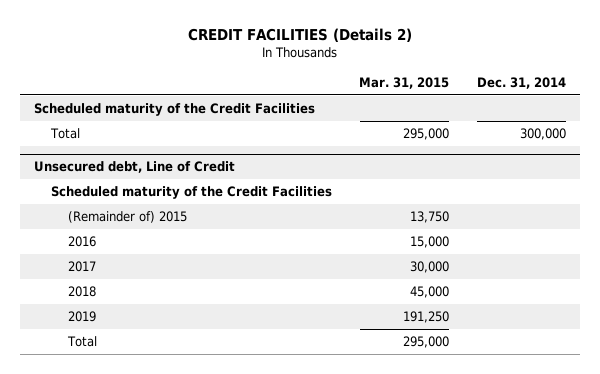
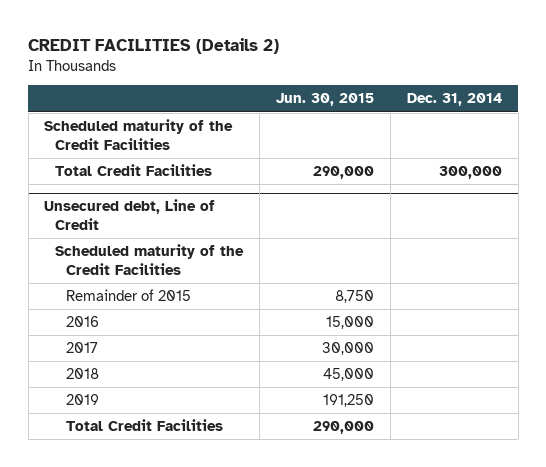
- | Mar. 31, 2015 | Dec. 31, 2014
+ | Jun. 30, 2015 | Dec. 31, 2014
- Total | 295,000 | 300,000
+ Total Credit Facilities | 290,000 | 300,000
@ Unsecured debt, Line of Credit
- (Remainder of) 2015 | 13,750 |
+ Remainder of 2015 | 8,750 |
- Total | 295,000 |
+ Total Credit Facilities | 290,000 |

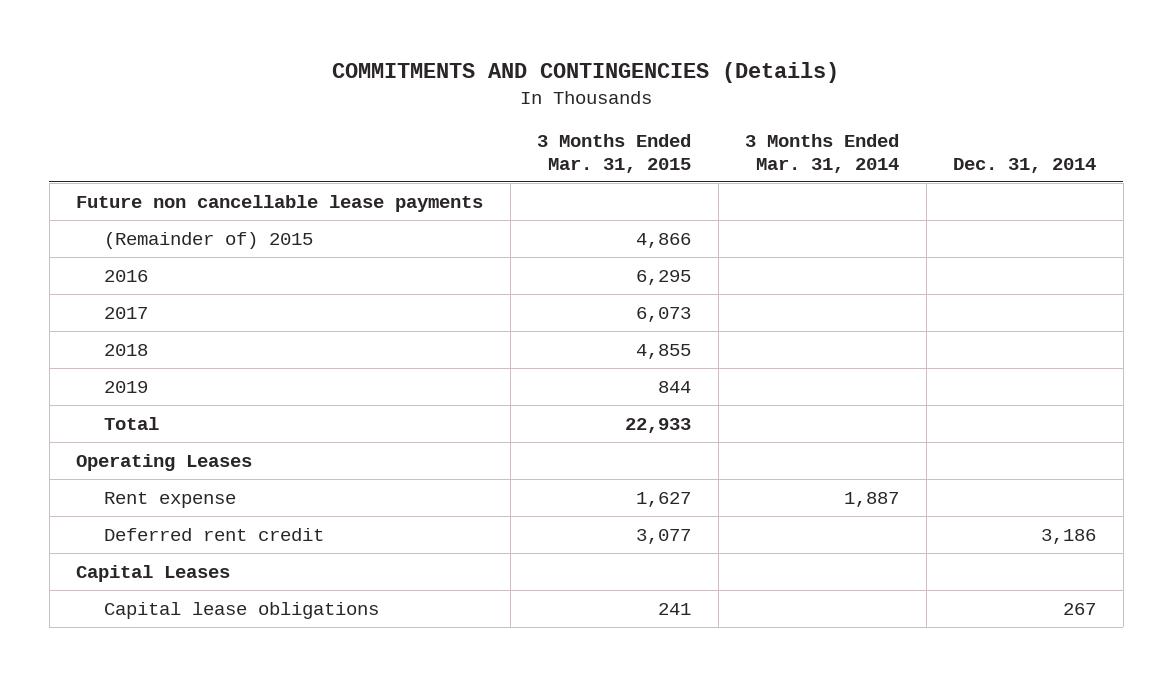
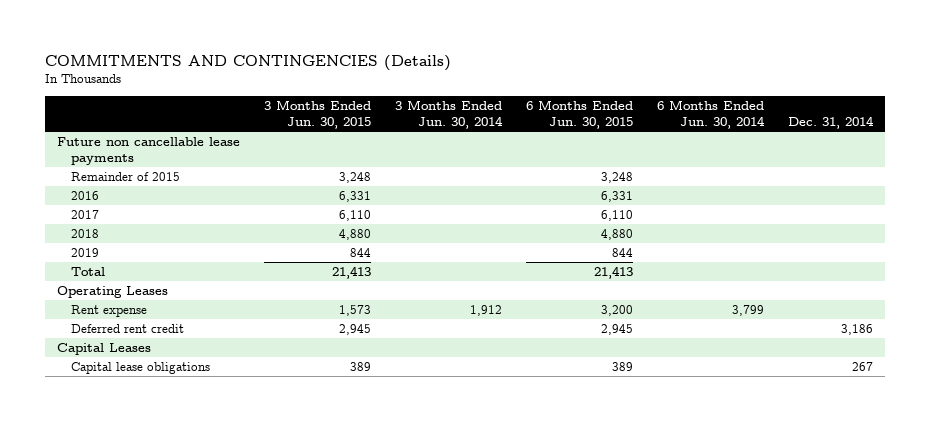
- | 3 Months Ended Mar. 31, 2015 | 3 Months Ended Mar. 31, 2014 | Dec. 31, 2014
+ | 3 Months Ended Jun. 30, 2015 | 3 Months Ended Jun. 30, 2014 | 6 Months Ended Jun. 30, 2015 | 6 Months Ended Jun. 30, 2014 | Dec. 31, 2014
- (Remainder of) 2015 | 4,866 | |
+ Remainder of 2015 | 3,248 | | 3,248 | |

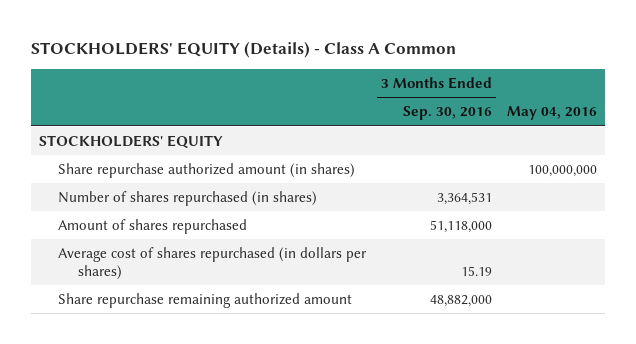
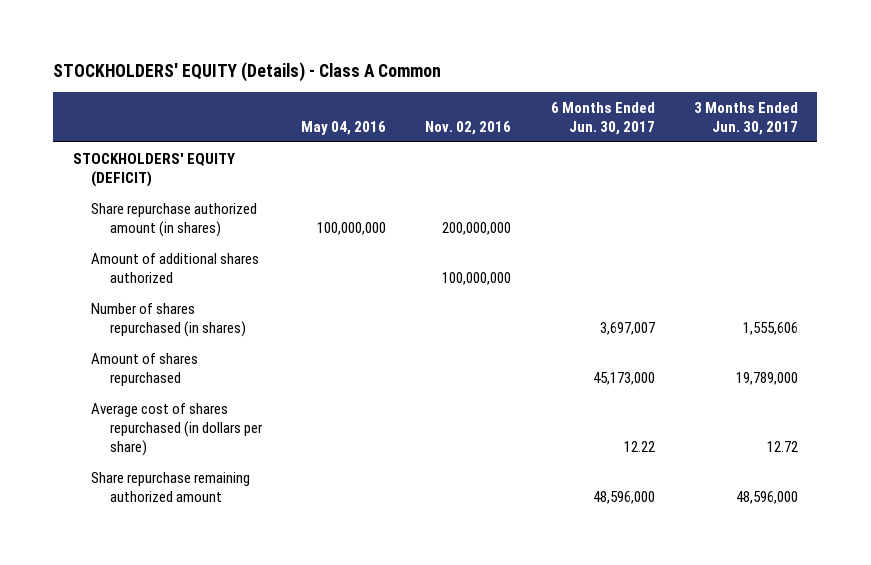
- | 3 Months Ended Sep. 30, 2016 | May 04, 2016
+ | May 04, 2016 | Nov. 02, 2016 | 6 Months Ended Jun. 30, 2017 | 3 Months Ended Jun. 30, 2017
- STOCKHOLDERS' EQUITY
+ STOCKHOLDERS' EQUITY (DEFICIT)
+ Amount of additional shares authorized | | 100,000,000 | |
- Average cost of shares repurchased (in dollars per shares) | 15.19 |
+ Average cost of shares repurchased (in dollars per share) | | | 12.22 | 12.72

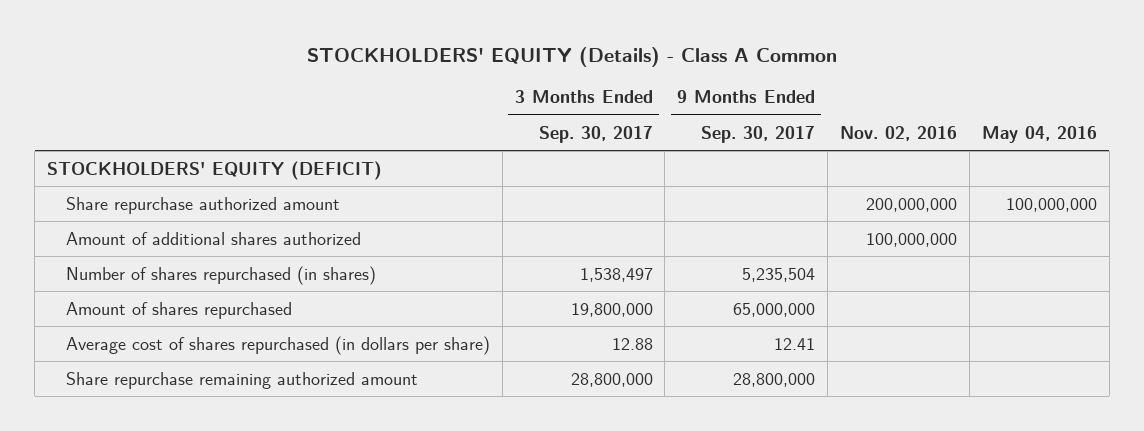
- | May 04, 2016 | Nov. 02, 2016 | 6 Months Ended Jun. 30, 2017 | 3 Months Ended Jun. 30, 2017
+ | 3 Months Ended Sep. 30, 2017 | 9 Months Ended Sep. 30, 2017 | Nov. 02, 2016 | May 04, 2016
- Share repurchase authorized amount (in shares) | 100,000,000 | 200,000,000 | |
+ Share repurchase authorized amount | | | 200,000,000 | 100,000,000

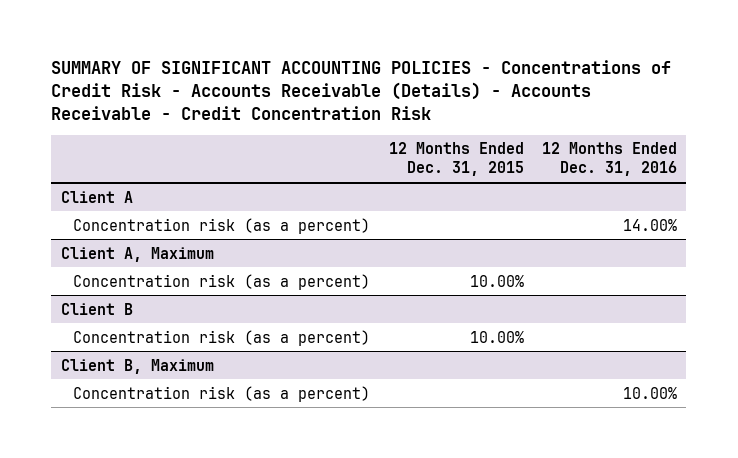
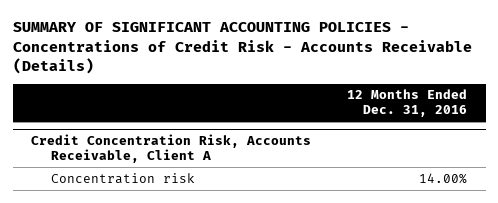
- SUMMARY OF SIGNIFICANT ACCOUNTING POLICIES - Concentrations of Credit Risk - Accounts Receivable (Details) - Accounts Receivable - Credit Concentration Risk
+ SUMMARY OF SIGNIFICANT ACCOUNTING POLICIES - Concentrations of Credit Risk - Accounts Receivable (Details)
- | 12 Months Ended Dec. 31, 2015 | 12 Months Ended Dec. 31, 2016
+ | 12 Months Ended Dec. 31, 2016
- Client A
- Concentration risk (as a percent) | | 14.00%
- Client A, Maximum
- Concentration risk (as a percent) | 10.00% |
- Client B
- Concentration risk (as a percent) | 10.00% |
- Client B, Maximum
- Concentration risk (as a percent) | | 10.00%
+ Credit Concentration Risk, Accounts Receivable, Client A
+ Concentration risk | 14.00%

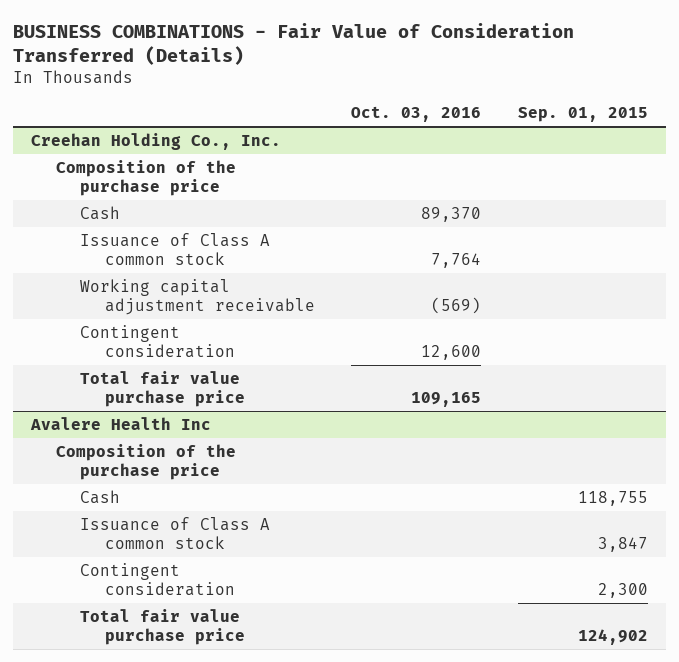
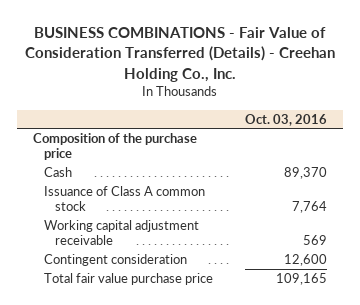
- BUSINESS COMBINATIONS - Fair Value of Consideration Transferred (Details)
+ BUSINESS COMBINATIONS - Fair Value of Consideration Transferred (Details) - Creehan Holding Co., Inc.
- | Oct. 03, 2016 | Sep. 01, 2015
+ | Oct. 03, 2016
- Creehan Holding Co., Inc.
- Working capital adjustment receivable | (569) |
+ Working capital adjustment receivable | 569
- Avalere Health Inc
- Composition of the purchase price
- Cash | | 118,755
- Issuance of Class A common stock | | 3,847
- Contingent consideration | | 2,300
- Total fair value purchase price | | 124,902

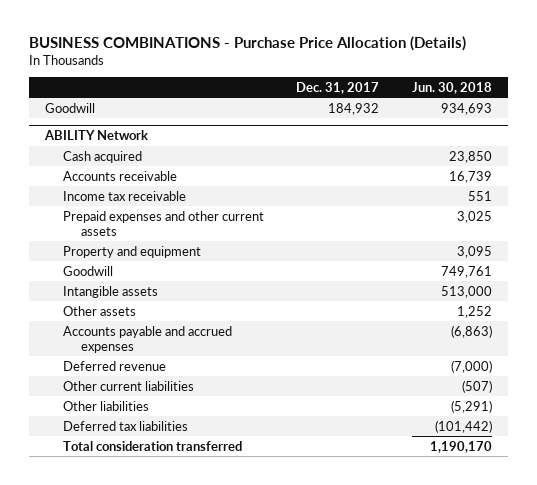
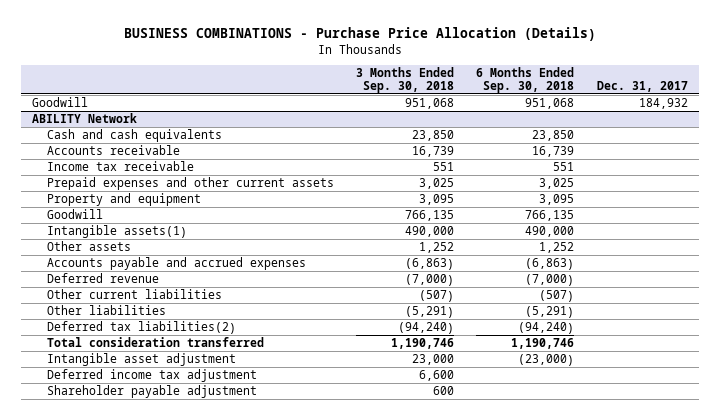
- | Dec. 31, 2017 | Jun. 30, 2018
+ | 3 Months Ended Sep. 30, 2018 | 6 Months Ended Sep. 30, 2018 | Dec. 31, 2017
@ ABILITY Network
- Cash acquired | | 23,850
+ Cash and cash equivalents | 23,850 | 23,850 |
- Intangible assets | | 513,000
+ Intangible assets(1) | 490,000 | 490,000 |
- Deferred tax liabilities | | (101,442)
+ Deferred tax liabilities(2) | (94,240) | (94,240) |
+ Intangible asset adjustment | 23,000 | (23,000) |
+ Deferred income tax adjustment | 6,600 | |
+ Shareholder payable adjustment | 600 | |

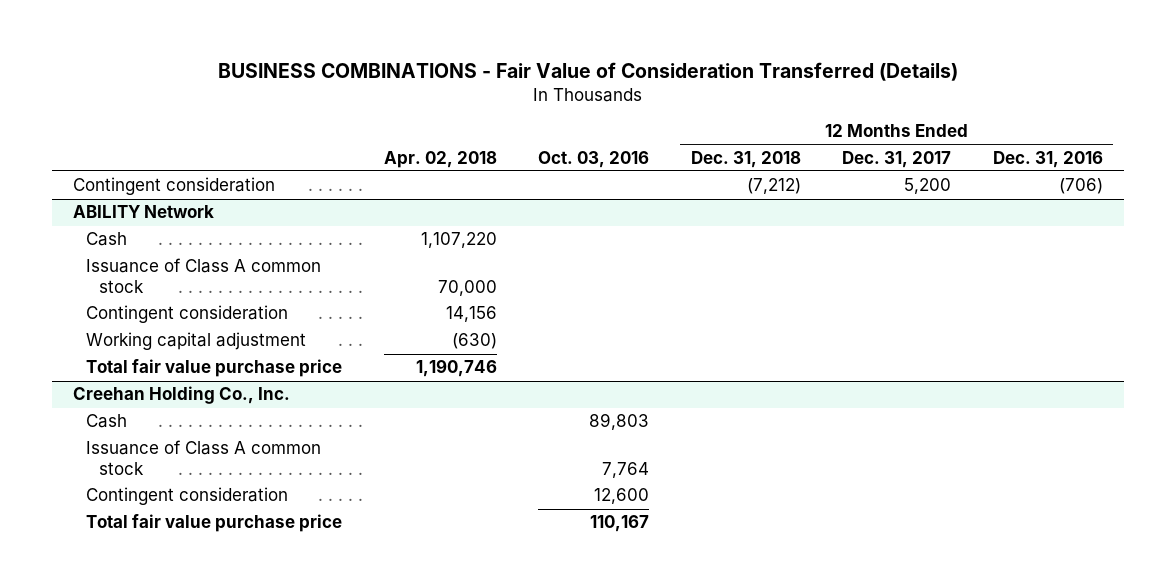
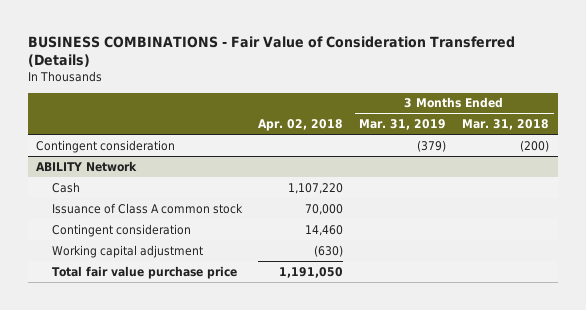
- | Apr. 02, 2018 | Oct. 03, 2016 | 12 Months Ended Dec. 31, 2018 | 12 Months Ended Dec. 31, 2017 | 12 Months Ended Dec. 31, 2016
+ | Apr. 02, 2018 | 3 Months Ended Mar. 31, 2019 | 3 Months Ended Mar. 31, 2018
@ ABILITY Network
- Contingent consideration | 14,156 | | | |
+ Contingent consideration | 14,460 | |
- Total fair value purchase price | 1,190,746 | | | |
- Creehan Holding Co., Inc.
- Cash | | 89,803 | | |
- Issuance of Class A common stock | | 7,764 | | |
- Contingent consideration | | 12,600 | | |
- Total fair value purchase price | | 110,167 | | |
@ ABILITY Network
+ Total fair value purchase price | 1,191,050 | |

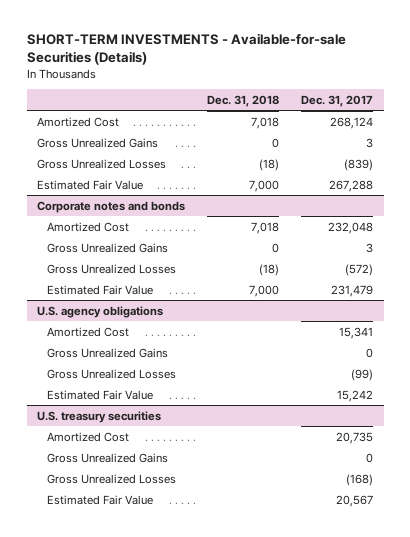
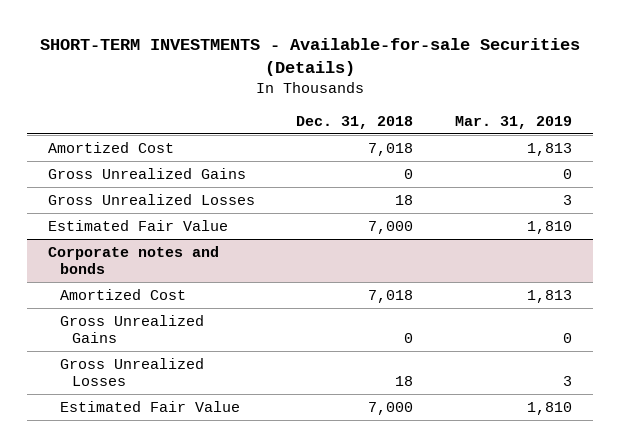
- | Dec. 31, 2018 | Dec. 31, 2017
+ | Dec. 31, 2018 | Mar. 31, 2019
- Gross Unrealized Losses | (18) | (839)
+ Gross Unrealized Losses | 18 | 3
@ Corporate notes and bonds
- Gross Unrealized Losses | (18) | (572)
+ Gross Unrealized Losses | 18 | 3
- U.S. agency obligations
- Amortized Cost | | 15,341
- Gross Unrealized Gains | | 0
- Gross Unrealized Losses | | (99)
- Estimated Fair Value | | 15,242
- U.S. treasury securities
- Amortized Cost | | 20,735
- Gross Unrealized Gains | | 0
- Gross Unrealized Losses | | (168)
- Estimated Fair Value | | 20,567

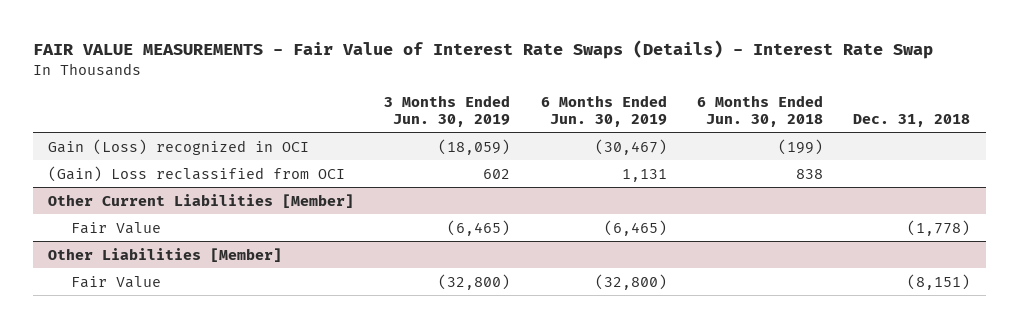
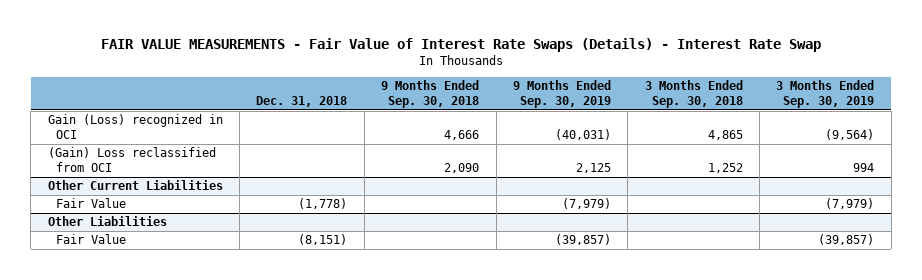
- | 3 Months Ended Jun. 30, 2019 | 6 Months Ended Jun. 30, 2019 | 6 Months Ended Jun. 30, 2018 | Dec. 31, 2018
+ | Dec. 31, 2018 | 9 Months Ended Sep. 30, 2018 | 9 Months Ended Sep. 30, 2019 | 3 Months Ended Sep. 30, 2018 | 3 Months Ended Sep. 30, 2019
- Other Current Liabilities [Member]
+ Other Current Liabilities
- Other Liabilities [Member]
+ Other Liabilities

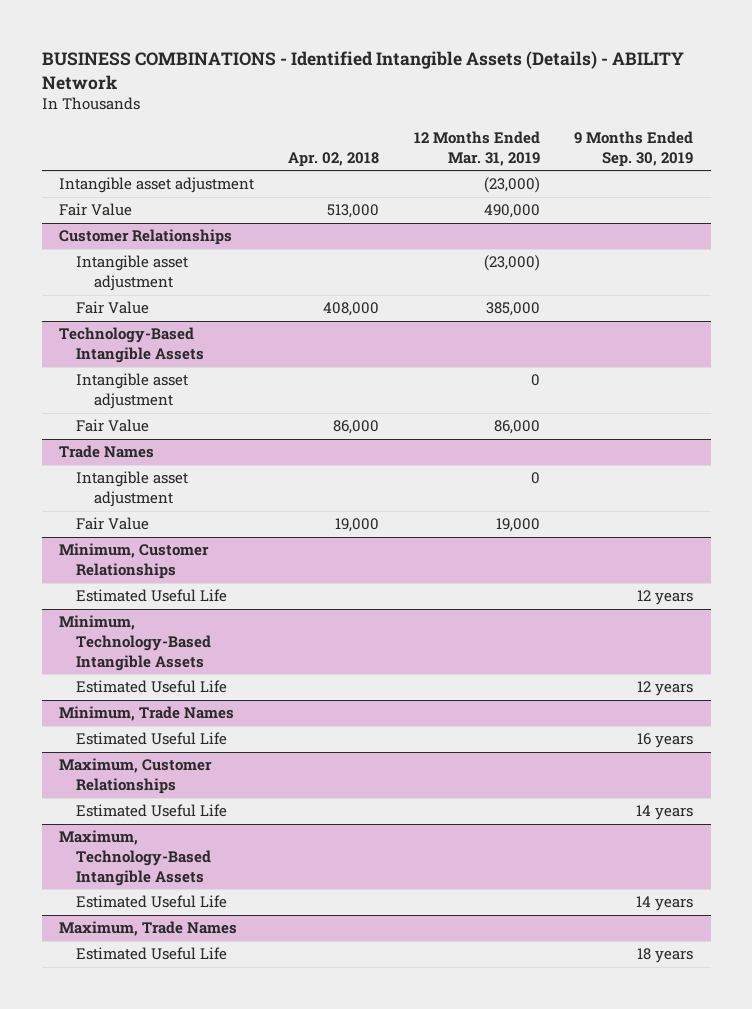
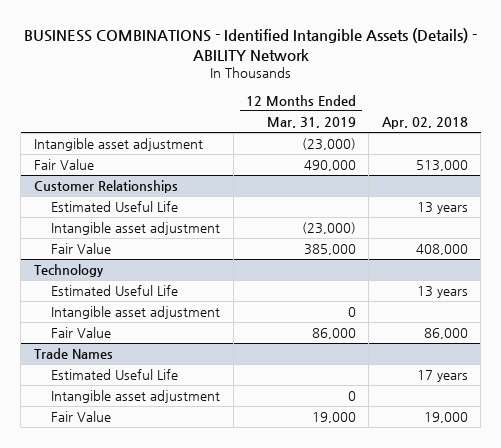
- | Apr. 02, 2018 | 12 Months Ended Mar. 31, 2019 | 9 Months Ended Sep. 30, 2019
+ | 12 Months Ended Mar. 31, 2019 | Apr. 02, 2018
@ Customer Relationships
+ Estimated Useful Life | | 13 years
- Technology-Based Intangible Assets
+ Technology
+ Estimated Useful Life | | 13 years
@ Trade Names
+ Estimated Useful Life | | 17 years
- Minimum, Customer Relationships
- Estimated Useful Life | | | 12 years
- Minimum, Technology-Based Intangible Assets
- Estimated Useful Life | | | 12 years
- Minimum, Trade Names
- Estimated Useful Life | | | 16 years
- Maximum, Customer Relationships
- Estimated Useful Life | | | 14 years
- Maximum, Technology-Based Intangible Assets
- Estimated Useful Life | | | 14 years
- Maximum, Trade Names
- Estimated Useful Life | | | 18 years

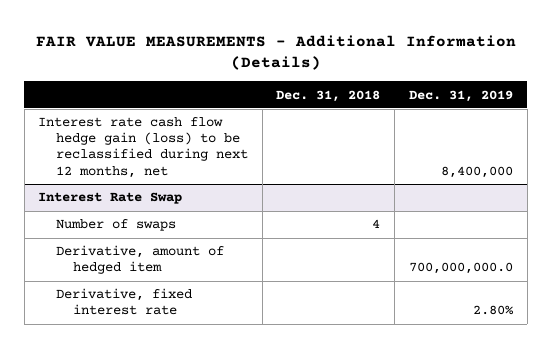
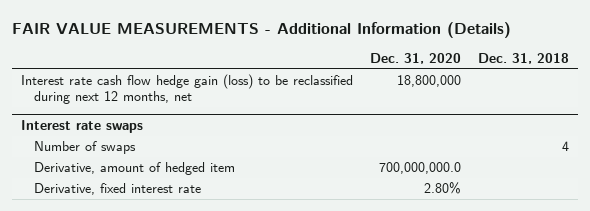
- | Dec. 31, 2018 | Dec. 31, 2019
+ | Dec. 31, 2020 | Dec. 31, 2018
- Interest Rate Swap
+ Interest rate swaps

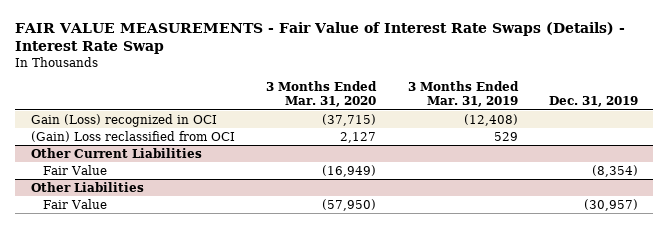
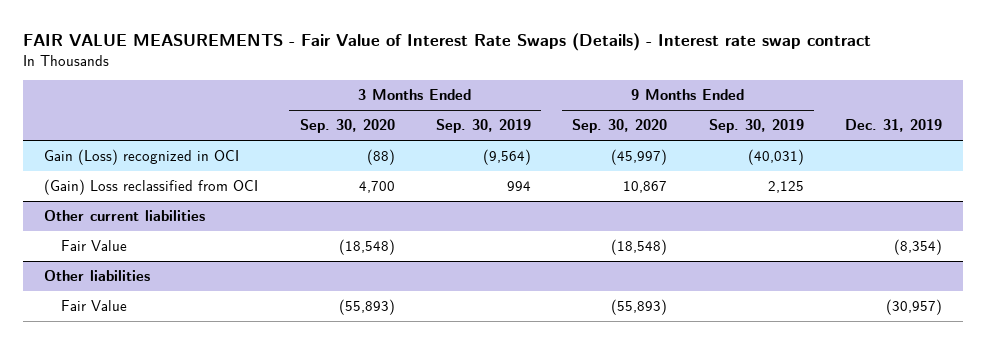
- FAIR VALUE MEASUREMENTS - Fair Value of Interest Rate Swaps (Details) - Interest Rate Swap
+ FAIR VALUE MEASUREMENTS - Fair Value of Interest Rate Swaps (Details) - Interest rate swap contract
- | 3 Months Ended Mar. 31, 2020 | 3 Months Ended Mar. 31, 2019 | Dec. 31, 2019
+ | 3 Months Ended Sep. 30, 2020 | 3 Months Ended Sep. 30, 2019 | 9 Months Ended Sep. 30, 2020 | 9 Months Ended Sep. 30, 2019 | Dec. 31, 2019
- Other Current Liabilities
+ Other current liabilities
- Other Liabilities
+ Other liabilities

